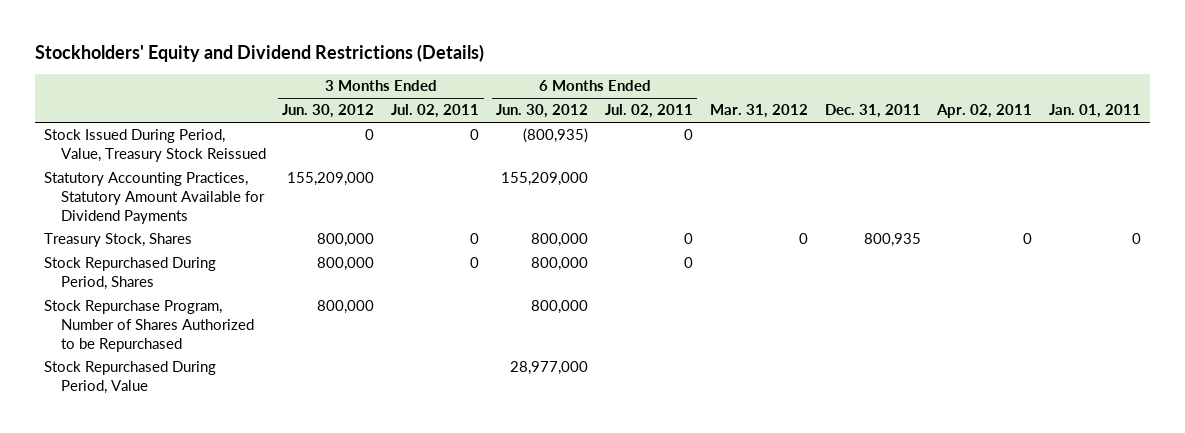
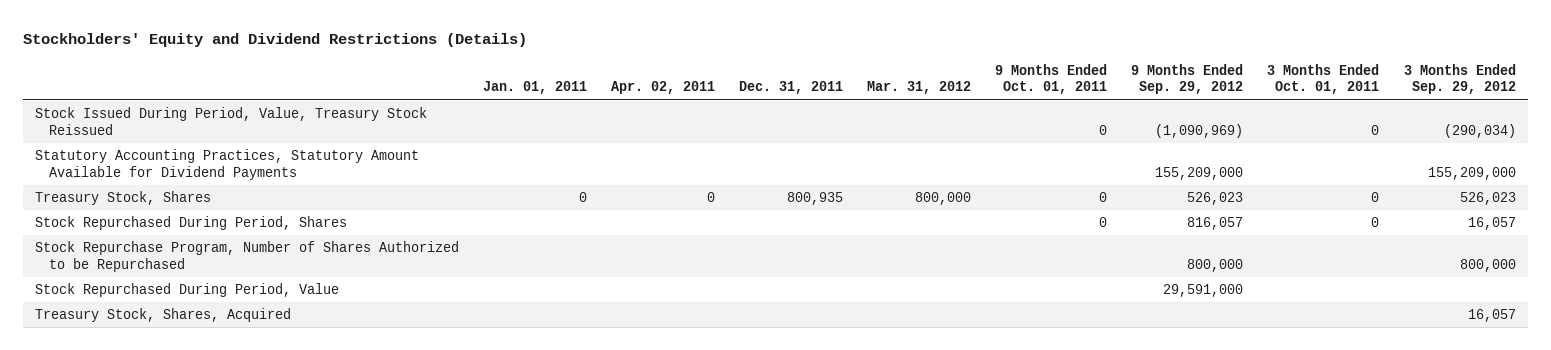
- | 3 Months Ended Jun. 30, 2012 | 3 Months Ended Jul. 02, 2011 | 6 Months Ended Jun. 30, 2012 | 6 Months Ended Jul. 02, 2011 | Mar. 31, 2012 | Dec. 31, 2011 | Apr. 02, 2011 | Jan. 01, 2011
+ | Jan. 01, 2011 | Apr. 02, 2011 | Dec. 31, 2011 | Mar. 31, 2012 | 9 Months Ended Oct. 01, 2011 | 9 Months Ended Sep. 29, 2012 | 3 Months Ended Oct. 01, 2011 | 3 Months Ended Sep. 29, 2012
- Treasury Stock, Shares | 800,000 | 0 | 800,000 | 0 | 0 | 800,935 | 0 | 0
+ Treasury Stock, Shares | 0 | 0 | 800,935 | 800,000 | 0 | 526,023 | 0 | 526,023
+ Treasury Stock, Shares, Acquired | | | | | | | | 16,057

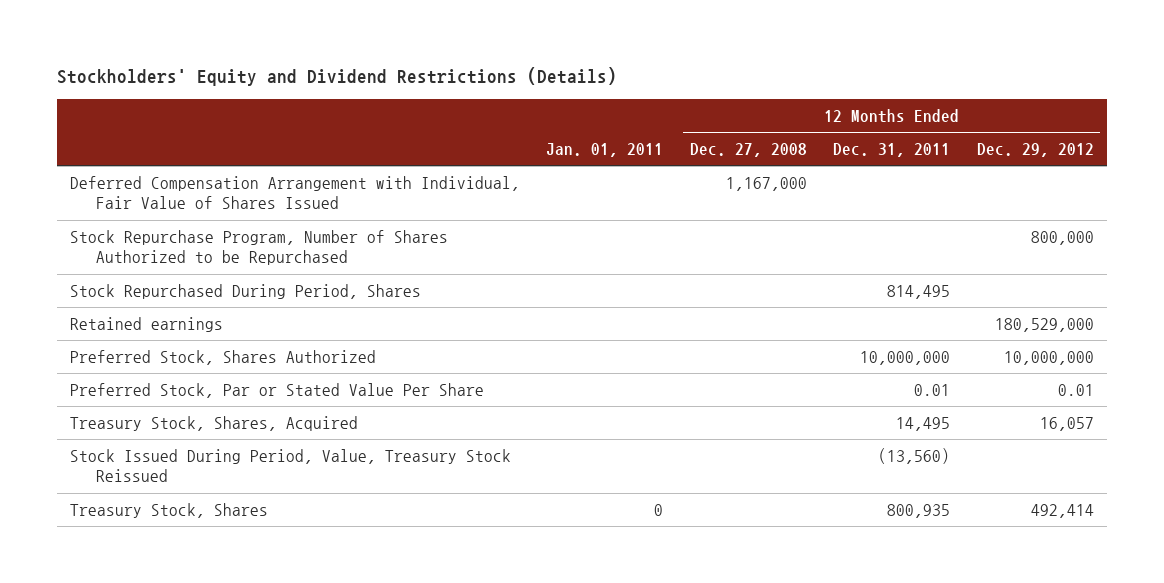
- | Jan. 01, 2011 | Apr. 02, 2011 | Dec. 31, 2011 | Mar. 31, 2012 | 9 Months Ended Oct. 01, 2011 | 9 Months Ended Sep. 29, 2012 | 3 Months Ended Oct. 01, 2011 | 3 Months Ended Sep. 29, 2012
+ | Jan. 01, 2011 | 12 Months Ended Dec. 27, 2008 | 12 Months Ended Dec. 31, 2011 | 12 Months Ended Dec. 29, 2012
- Statutory Accounting Practices, Statutory Amount Available for Dividend Payments | | | | | | 155,209,000 | | 155,209,000
+ Deferred Compensation Arrangement with Individual, Fair Value of Shares Issued | | 1,167,000 | |
- Stock Repurchased During Period, Value | | | | | | 29,591,000 | |
moved down: Stock Repurchased During Period, Shares | | | 814,495 |
+ Retained earnings | | | | 180,529,000
+ Preferred Stock, Shares Authorized | | | 10,000,000 | 10,000,000
+ Preferred Stock, Par or Stated Value Per Share | | | 0.01 | 0.01
moved down: Stock Issued During Period, Value, Treasury Stock Reissued | | | (13,560) |
moved down: Treasury Stock, Shares | 0 | | 800,935 | 492,414

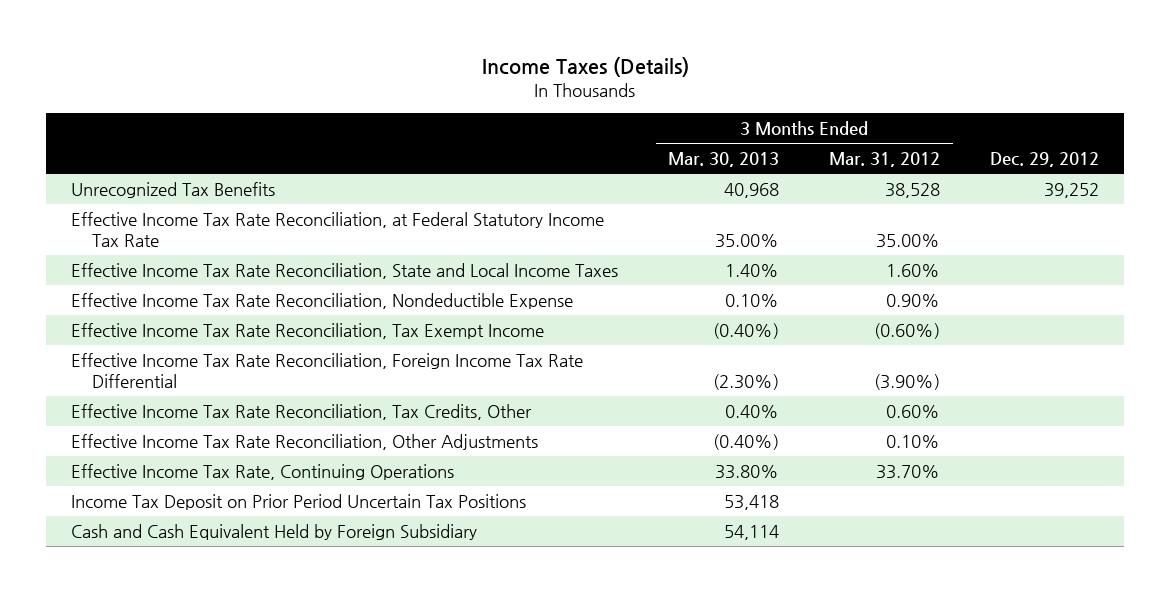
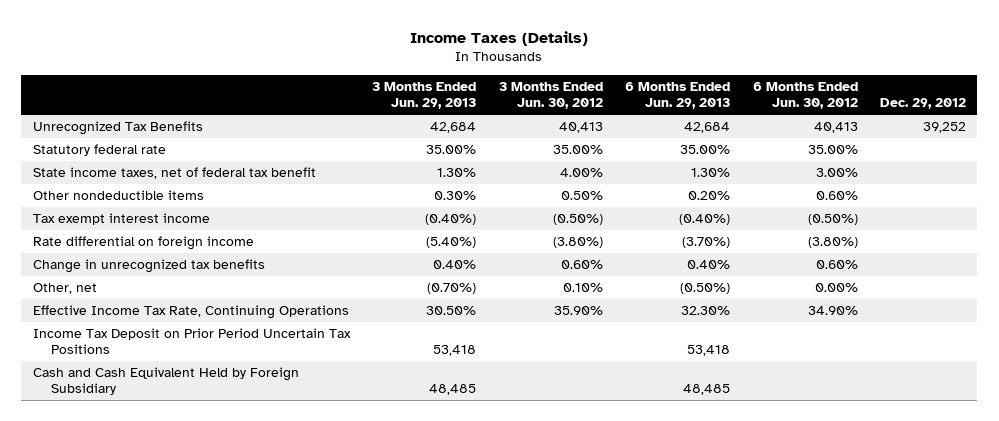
- | 3 Months Ended Mar. 30, 2013 | 3 Months Ended Mar. 31, 2012 | Dec. 29, 2012
+ | 3 Months Ended Jun. 29, 2013 | 3 Months Ended Jun. 30, 2012 | 6 Months Ended Jun. 29, 2013 | 6 Months Ended Jun. 30, 2012 | Dec. 29, 2012
- Effective Income Tax Rate Reconciliation, at Federal Statutory Income Tax Rate | 35.00% | 35.00% |
- Effective Income Tax Rate Reconciliation, State and Local Income Taxes | 1.40% | 1.60% |
- Effective Income Tax Rate Reconciliation, Nondeductible Expense | 0.10% | 0.90% |
- Effective Income Tax Rate Reconciliation, Tax Exempt Income | (0.40%) | (0.60%) |
- Effective Income Tax Rate Reconciliation, Foreign Income Tax Rate Differential | (2.30%) | (3.90%) |
- Effective Income Tax Rate Reconciliation, Tax Credits, Other | 0.40% | 0.60% |
- Effective Income Tax Rate Reconciliation, Other Adjustments | (0.40%) | 0.10% |
+ Statutory federal rate | 35.00% | 35.00% | 35.00% | 35.00% |
+ State income taxes, net of federal tax benefit | 1.30% | 4.00% | 1.30% | 3.00% |
+ Other nondeductible items | 0.30% | 0.50% | 0.20% | 0.60% |
+ Tax exempt interest income | (0.40%) | (0.50%) | (0.40%) | (0.50%) |
+ Rate differential on foreign income | (5.40%) | (3.80%) | (3.70%) | (3.80%) |
+ Change in unrecognized tax benefits | 0.40% | 0.60% | 0.40% | 0.60% |
+ Other, net | (0.70%) | 0.10% | (0.50%) | 0.00% |

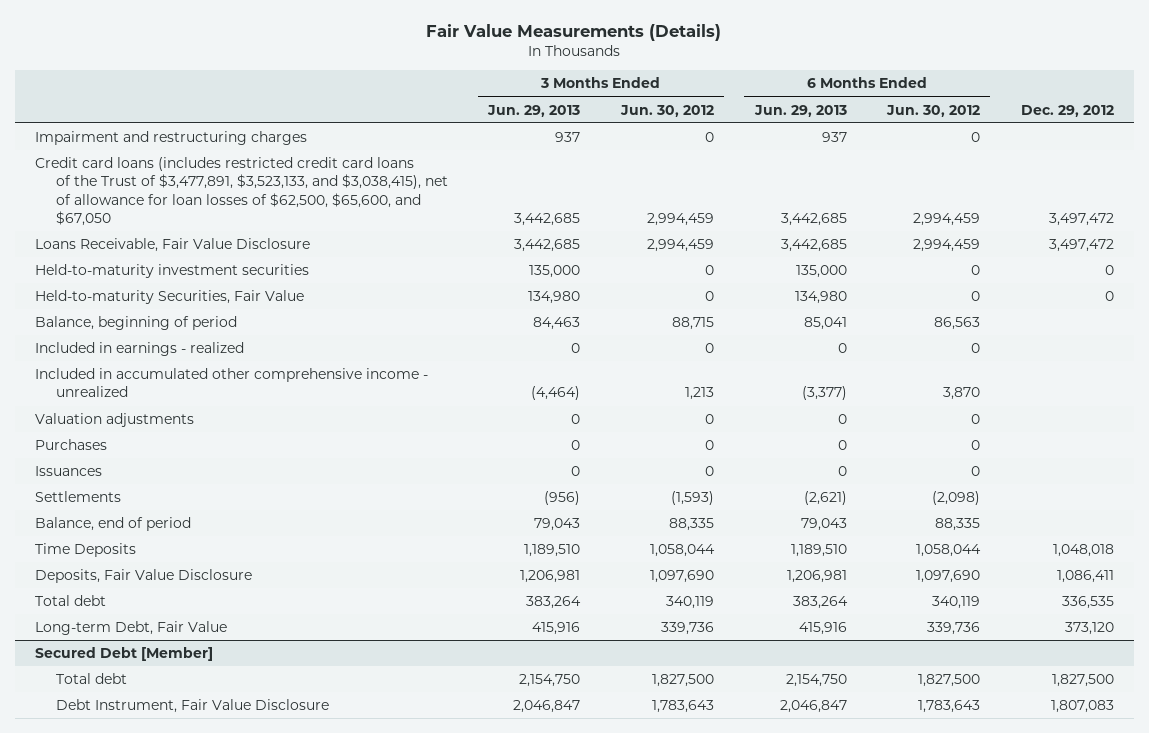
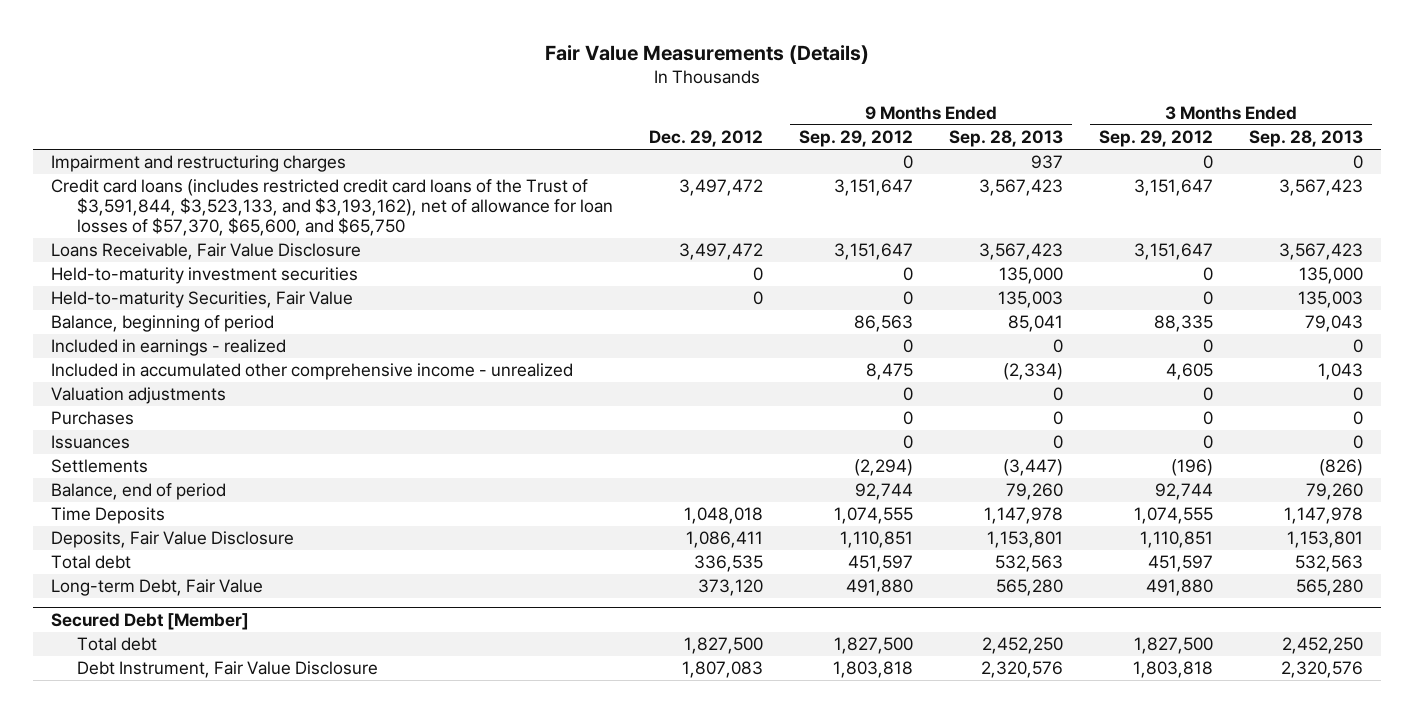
- | 3 Months Ended Jun. 29, 2013 | 3 Months Ended Jun. 30, 2012 | 6 Months Ended Jun. 29, 2013 | 6 Months Ended Jun. 30, 2012 | Dec. 29, 2012
+ | Dec. 29, 2012 | 9 Months Ended Sep. 29, 2012 | 9 Months Ended Sep. 28, 2013 | 3 Months Ended Sep. 29, 2012 | 3 Months Ended Sep. 28, 2013
- Credit card loans (includes restricted credit card loans of the Trust of $3,477,891, $3,523,133, and $3,038,415), net of allowance for loan losses of $62,500, $65,600, and $67,050 | 3,442,685 | 2,994,459 | 3,442,685 | 2,994,459 | 3,497,472
+ Credit card loans (includes restricted credit card loans of the Trust of $3,591,844, $3,523,133, and $3,193,162), net of allowance for loan losses of $57,370, $65,600, and $65,750 | 3,497,472 | 3,151,647 | 3,567,423 | 3,151,647 | 3,567,423

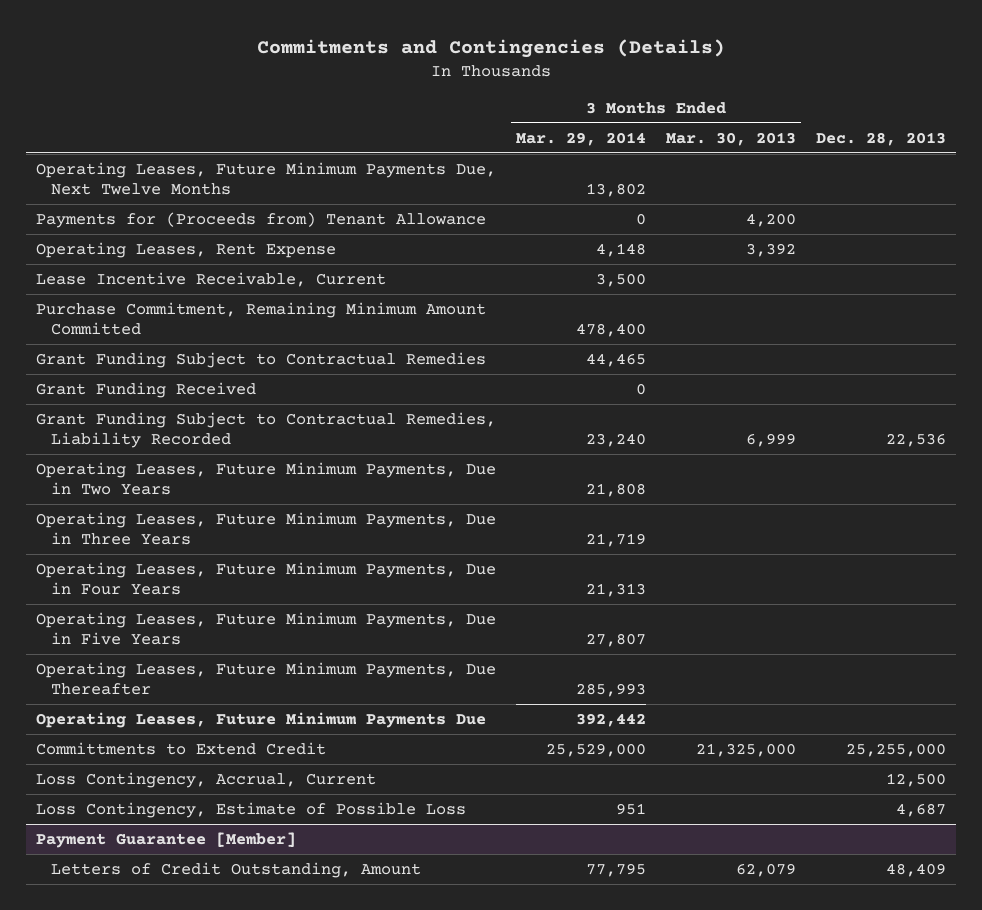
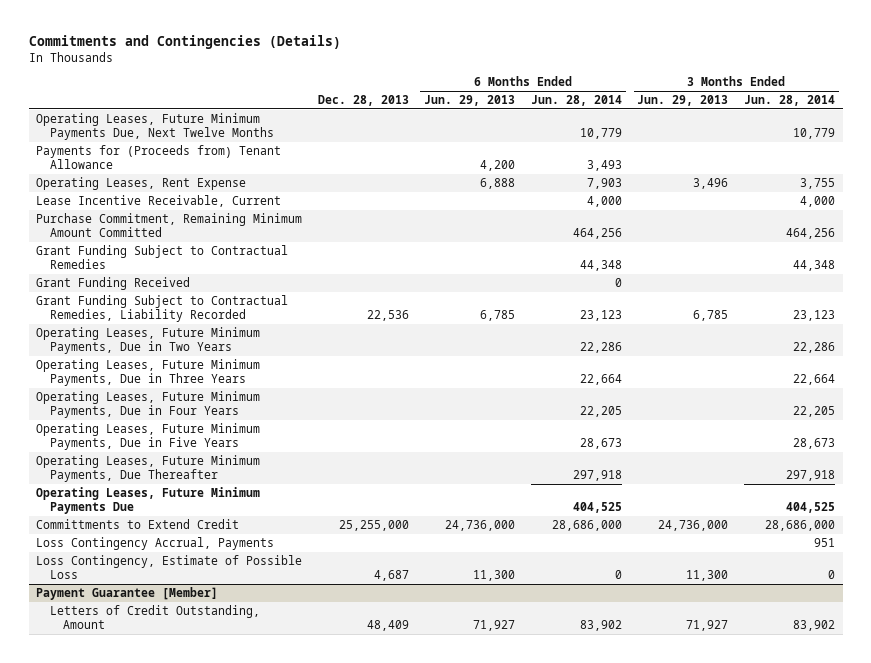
- | 3 Months Ended Mar. 29, 2014 | 3 Months Ended Mar. 30, 2013 | Dec. 28, 2013
+ | Dec. 28, 2013 | 6 Months Ended Jun. 29, 2013 | 6 Months Ended Jun. 28, 2014 | 3 Months Ended Jun. 29, 2013 | 3 Months Ended Jun. 28, 2014
- Loss Contingency, Accrual, Current | | | 12,500
+ Loss Contingency Accrual, Payments | | | | | 951

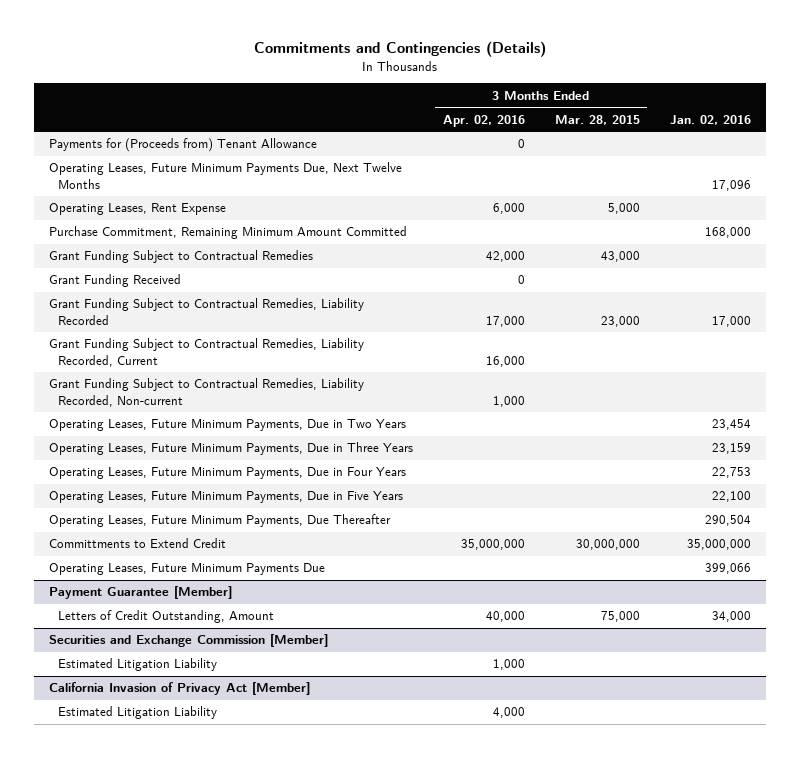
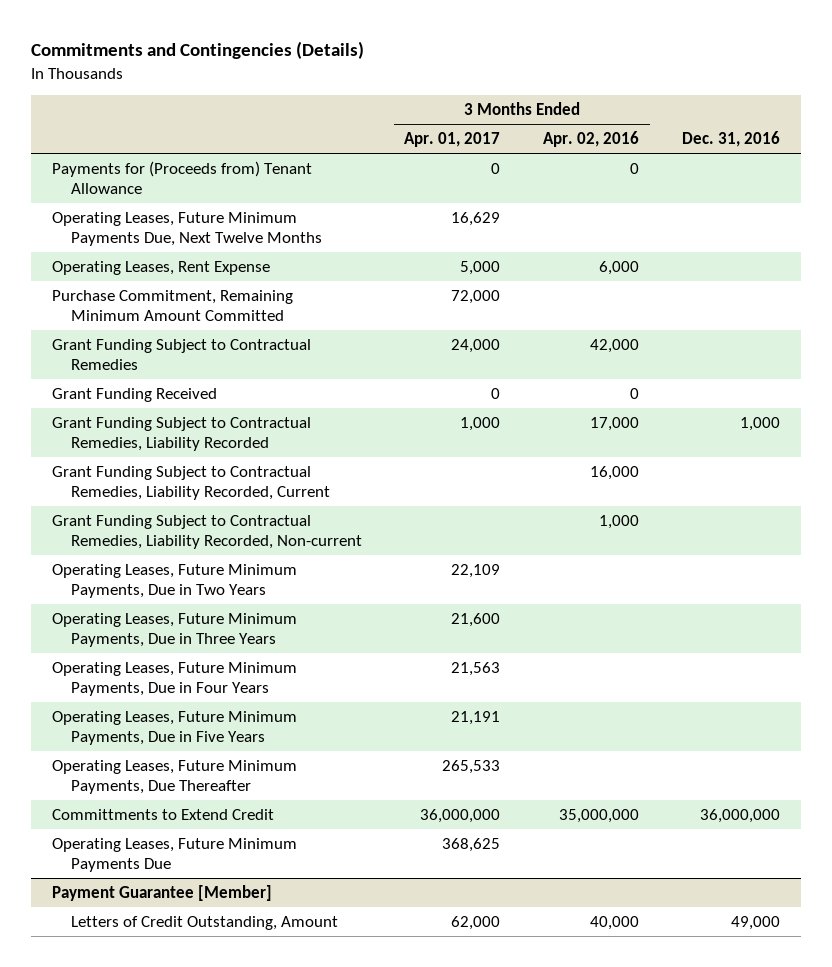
- | 3 Months Ended Apr. 02, 2016 | 3 Months Ended Mar. 28, 2015 | Jan. 02, 2016
+ | 3 Months Ended Apr. 01, 2017 | 3 Months Ended Apr. 02, 2016 | Dec. 31, 2016
- Securities and Exchange Commission [Member]
- Estimated Litigation Liability | 1,000 | |
- California Invasion of Privacy Act [Member]
- Estimated Litigation Liability | 4,000 | |

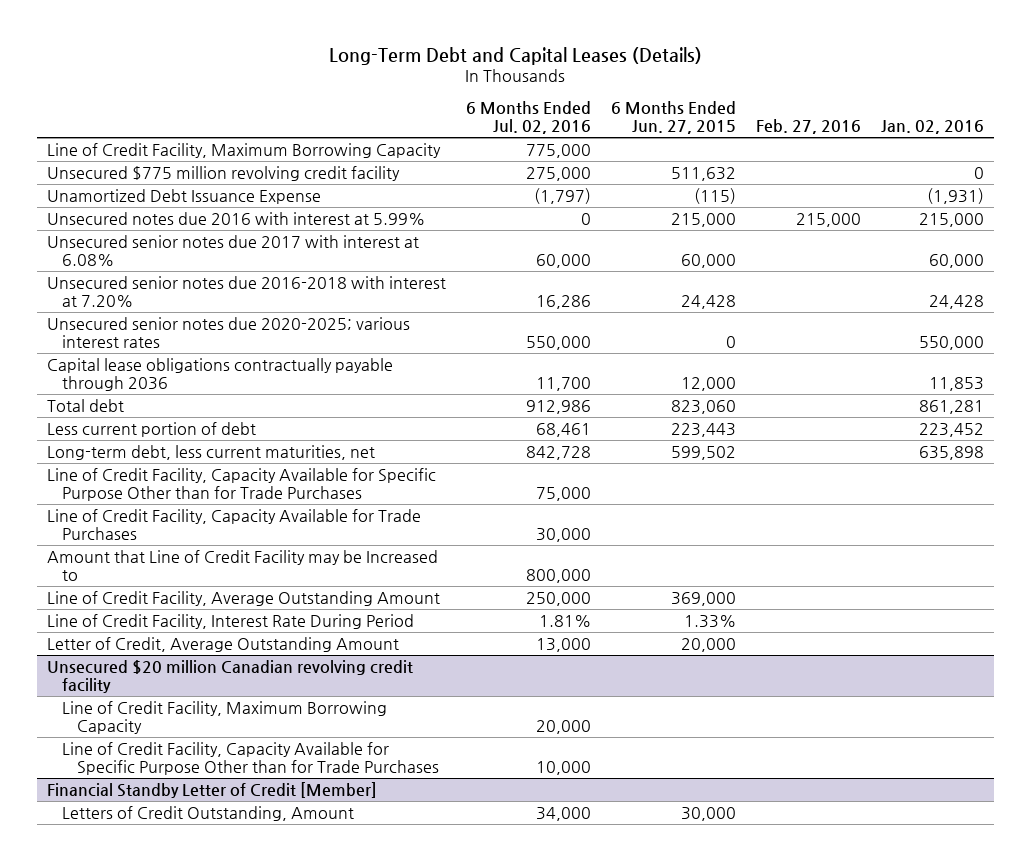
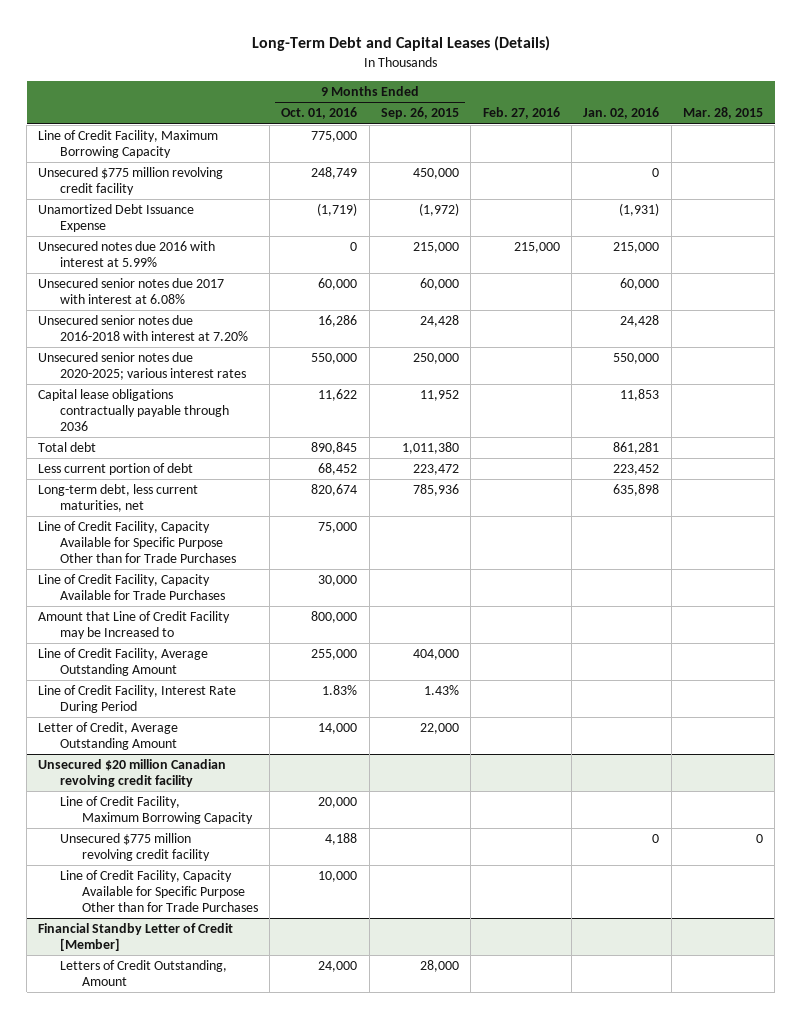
- | 6 Months Ended Jul. 02, 2016 | 6 Months Ended Jun. 27, 2015 | Feb. 27, 2016 | Jan. 02, 2016
+ | 9 Months Ended Oct. 01, 2016 | 9 Months Ended Sep. 26, 2015 | Feb. 27, 2016 | Jan. 02, 2016 | Mar. 28, 2015
@ Unsecured $20 million Canadian revolving credit facility
+ Unsecured $775 million revolving credit facility | 4,188 | | | 0 | 0

